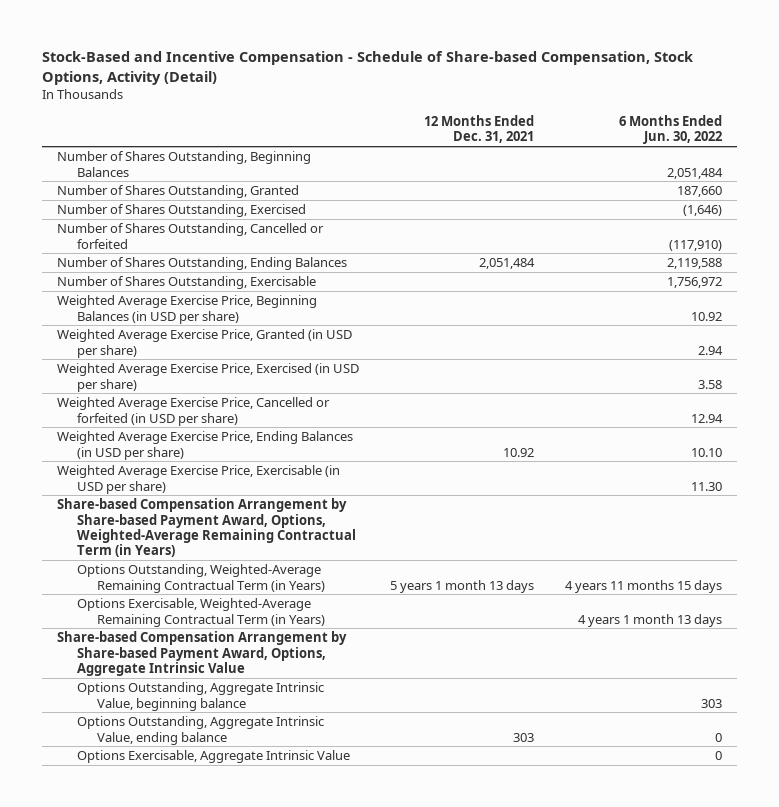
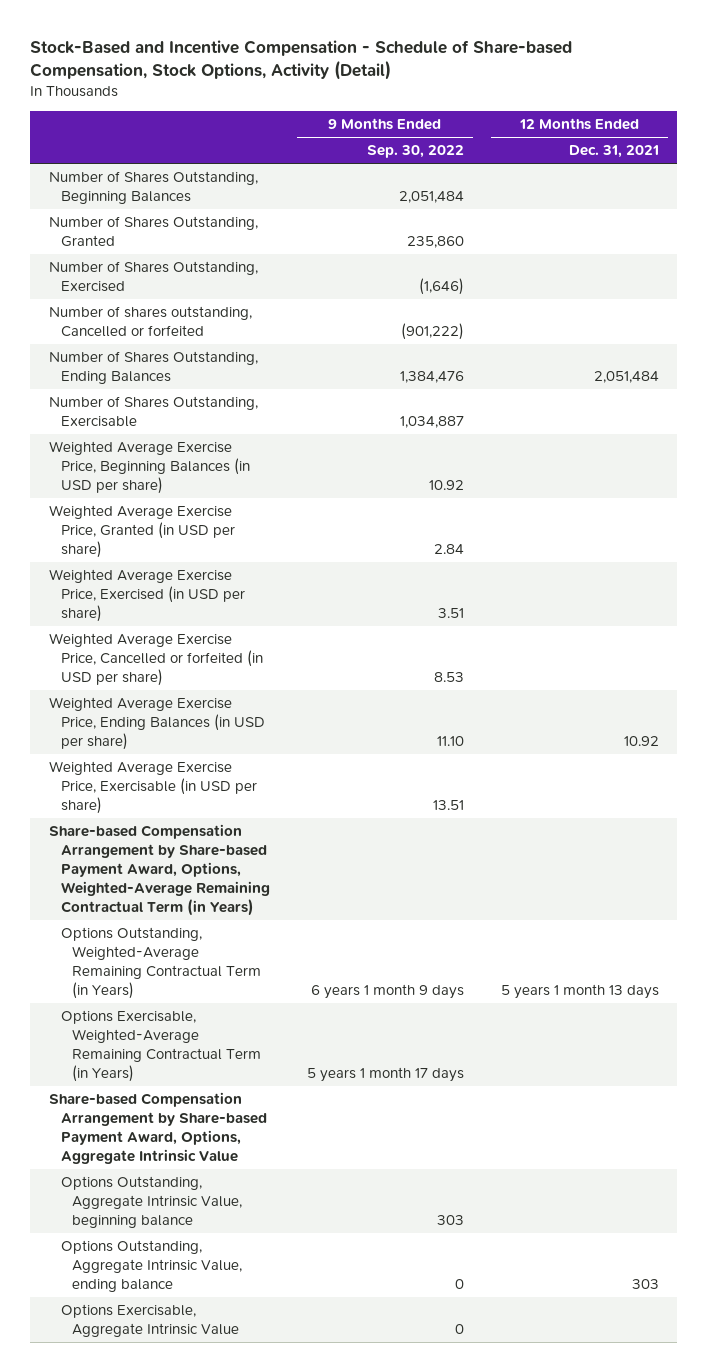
- | 12 Months Ended Dec. 31, 2021 | 6 Months Ended Jun. 30, 2022
+ | 9 Months Ended Sep. 30, 2022 | 12 Months Ended Dec. 31, 2021
- Number of Shares Outstanding, Cancelled or forfeited | | (117,910)
+ Number of shares outstanding, Cancelled or forfeited | (901,222) |

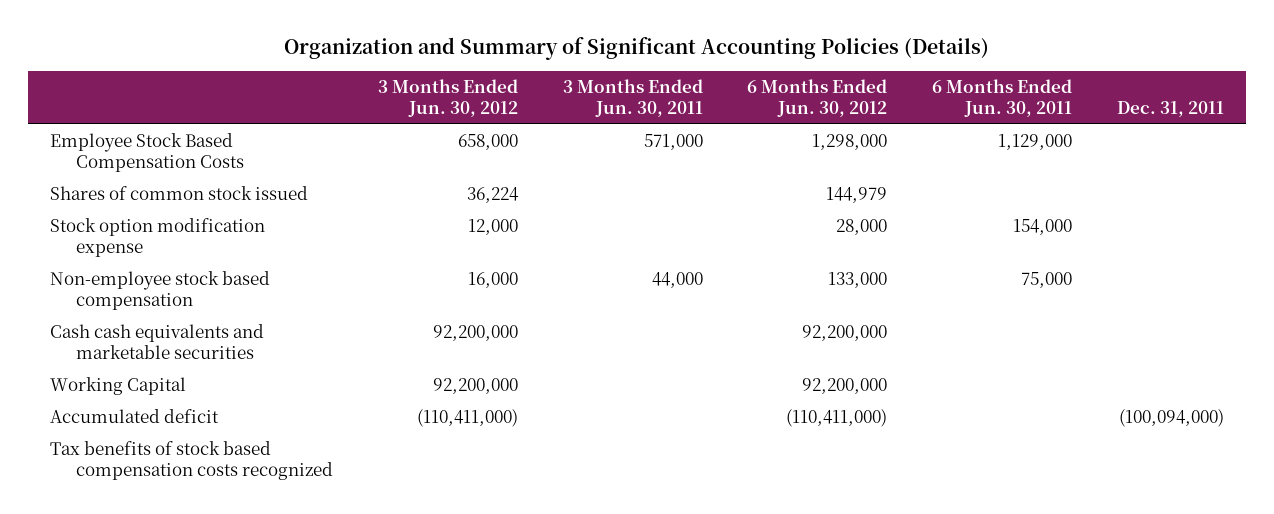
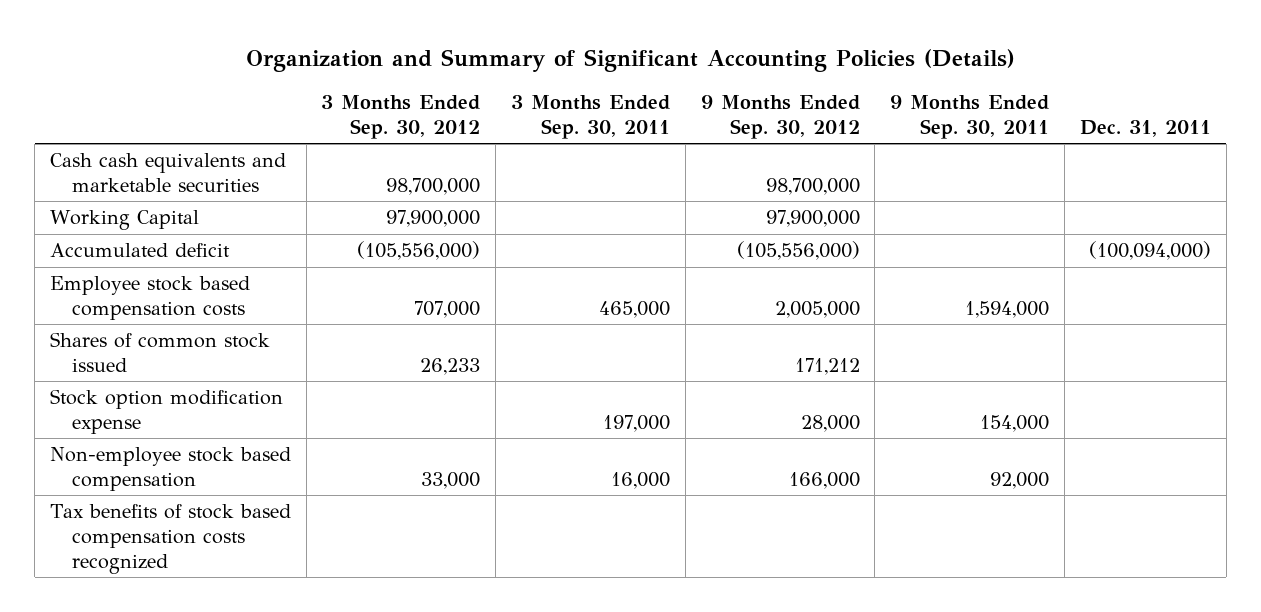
- | 3 Months Ended Jun. 30, 2012 | 3 Months Ended Jun. 30, 2011 | 6 Months Ended Jun. 30, 2012 | 6 Months Ended Jun. 30, 2011 | Dec. 31, 2011
+ | 3 Months Ended Sep. 30, 2012 | 3 Months Ended Sep. 30, 2011 | 9 Months Ended Sep. 30, 2012 | 9 Months Ended Sep. 30, 2011 | Dec. 31, 2011
- Employee Stock Based Compensation Costs | 658,000 | 571,000 | 1,298,000 | 1,129,000 |
+ Employee stock based compensation costs | 707,000 | 465,000 | 2,005,000 | 1,594,000 |
moved down: Shares of common stock issued | 26,233 | | 171,212 | |
moved down: Stock option modification expense | | 197,000 | 28,000 | 154,000 |
moved down: Non-employee stock based compensation | 33,000 | 16,000 | 166,000 | 92,000 |

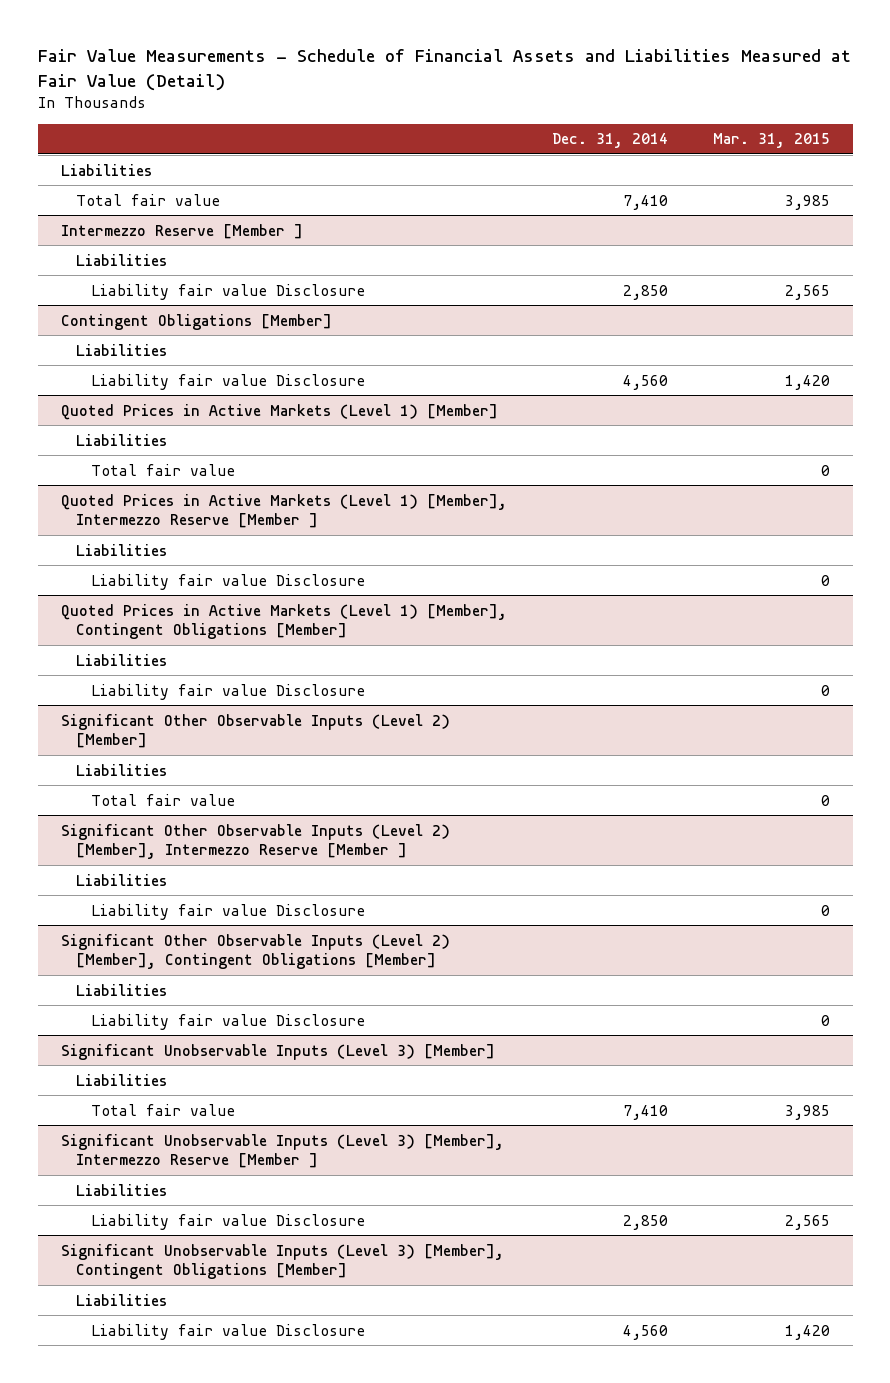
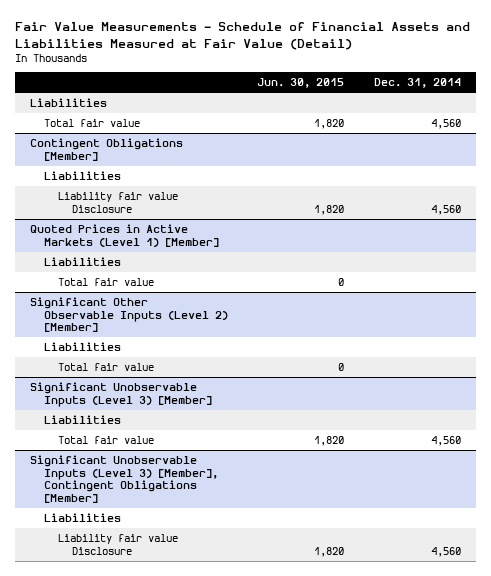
- | Dec. 31, 2014 | Mar. 31, 2015
+ | Jun. 30, 2015 | Dec. 31, 2014
- Total fair value | 7,410 | 3,985
- Intermezzo Reserve [Member ]
- Liabilities
- Liability fair value Disclosure | 2,850 | 2,565
+ Total fair value | 1,820 | 4,560
- Quoted Prices in Active Markets (Level 1) [Member], Intermezzo Reserve [Member ]
- Liabilities
- Liability fair value Disclosure | | 0
- Quoted Prices in Active Markets (Level 1) [Member], Contingent Obligations [Member]
- Liabilities
- Liability fair value Disclosure | | 0
- Significant Other Observable Inputs (Level 2) [Member], Intermezzo Reserve [Member ]
- Liabilities
- Liability fair value Disclosure | | 0
- Significant Other Observable Inputs (Level 2) [Member], Contingent Obligations [Member]
- Liabilities
- Liability fair value Disclosure | | 0
@ Significant Unobservable Inputs (Level 3) [Member]
- Total fair value | 7,410 | 3,985
- Significant Unobservable Inputs (Level 3) [Member], Intermezzo Reserve [Member ]
- Liabilities
- Liability fair value Disclosure | 2,850 | 2,565
@ Significant Unobservable Inputs (Level 3) [Member]
+ Total fair value | 1,820 | 4,560

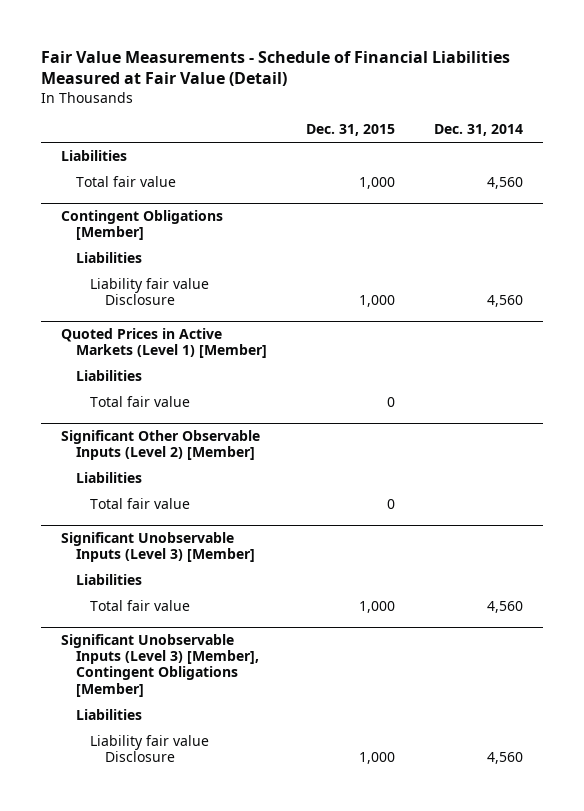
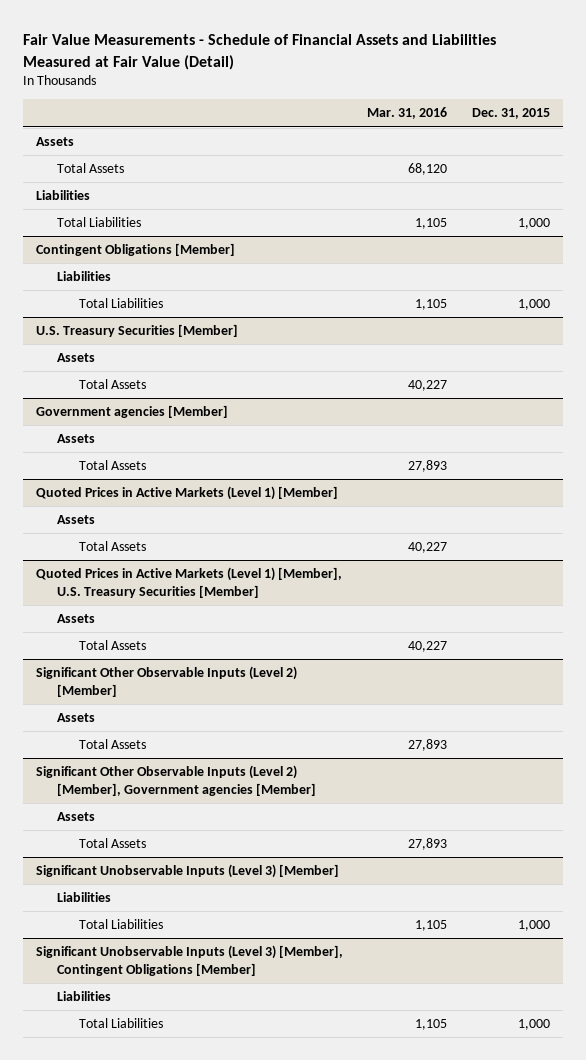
- Fair Value Measurements - Schedule of Financial Liabilities Measured at Fair Value (Detail)
+ Fair Value Measurements - Schedule of Financial Assets and Liabilities Measured at Fair Value (Detail)
- | Dec. 31, 2015 | Dec. 31, 2014
+ | Mar. 31, 2016 | Dec. 31, 2015
+ Assets
+ Total Assets | 68,120 |
- Total fair value | 1,000 | 4,560
+ Total Liabilities | 1,105 | 1,000
@ Contingent Obligations [Member]
- Liability fair value Disclosure | 1,000 | 4,560
+ Total Liabilities | 1,105 | 1,000
+ U.S. Treasury Securities [Member]
+ Assets
+ Total Assets | 40,227 |
+ Government agencies [Member]
+ Assets
+ Total Assets | 27,893 |
@ Quoted Prices in Active Markets (Level 1) [Member]
- Liabilities
- Total fair value | 0 |
+ Assets
+ Total Assets | 40,227 |
+ Quoted Prices in Active Markets (Level 1) [Member], U.S. Treasury Securities [Member]
+ Assets
+ Total Assets | 40,227 |
@ Significant Other Observable Inputs (Level 2) [Member]
- Liabilities
- Total fair value | 0 |
+ Assets
+ Total Assets | 27,893 |
+ Significant Other Observable Inputs (Level 2) [Member], Government agencies [Member]
+ Assets
+ Total Assets | 27,893 |
@ Significant Unobservable Inputs (Level 3) [Member]
- Total fair value | 1,000 | 4,560
+ Total Liabilities | 1,105 | 1,000
@ Significant Unobservable Inputs (Level 3) [Member], Contingent Obligations [Member]
- Liability fair value Disclosure | 1,000 | 4,560
+ Total Liabilities | 1,105 | 1,000

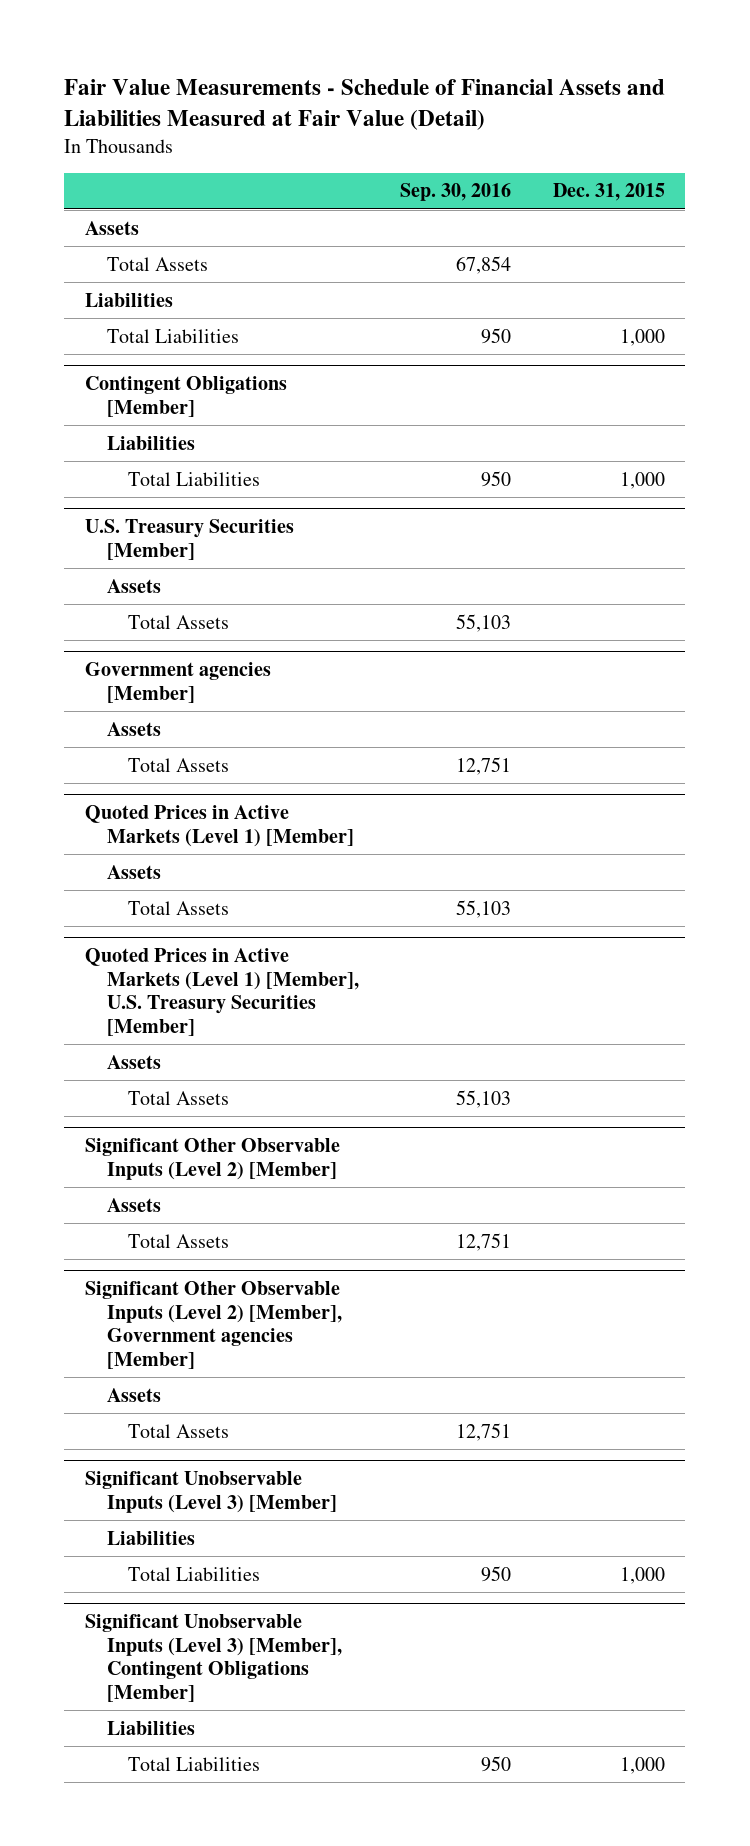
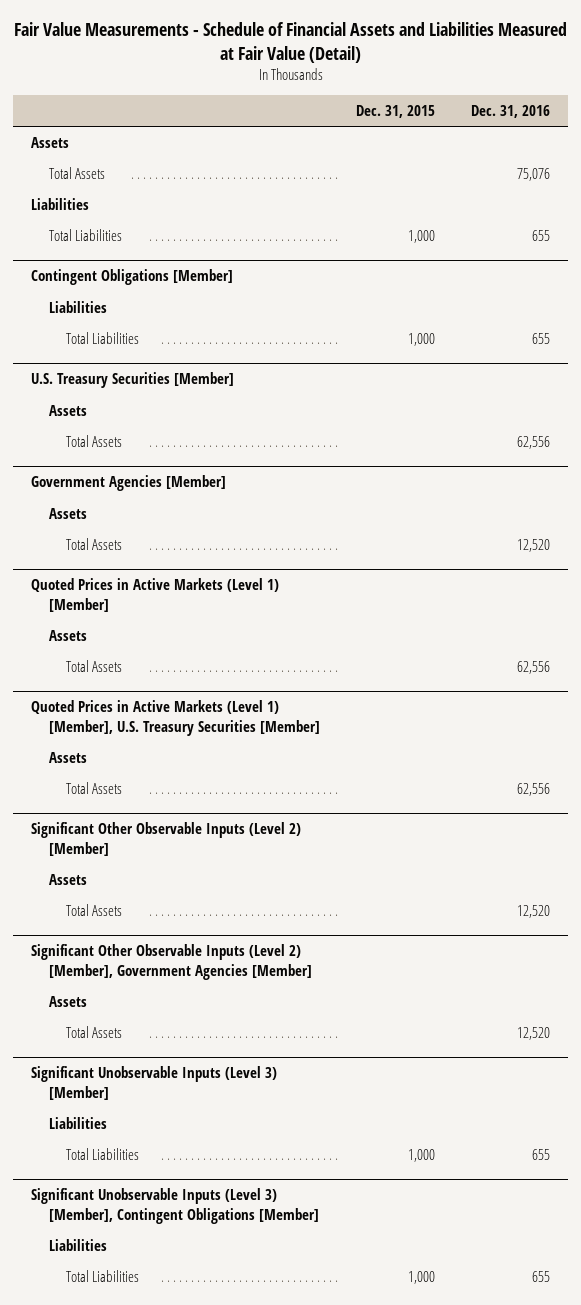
- | Sep. 30, 2016 | Dec. 31, 2015
+ | Dec. 31, 2015 | Dec. 31, 2016
- Government agencies [Member]
+ Government Agencies [Member]
- Significant Other Observable Inputs (Level 2) [Member], Government agencies [Member]
+ Significant Other Observable Inputs (Level 2) [Member], Government Agencies [Member]

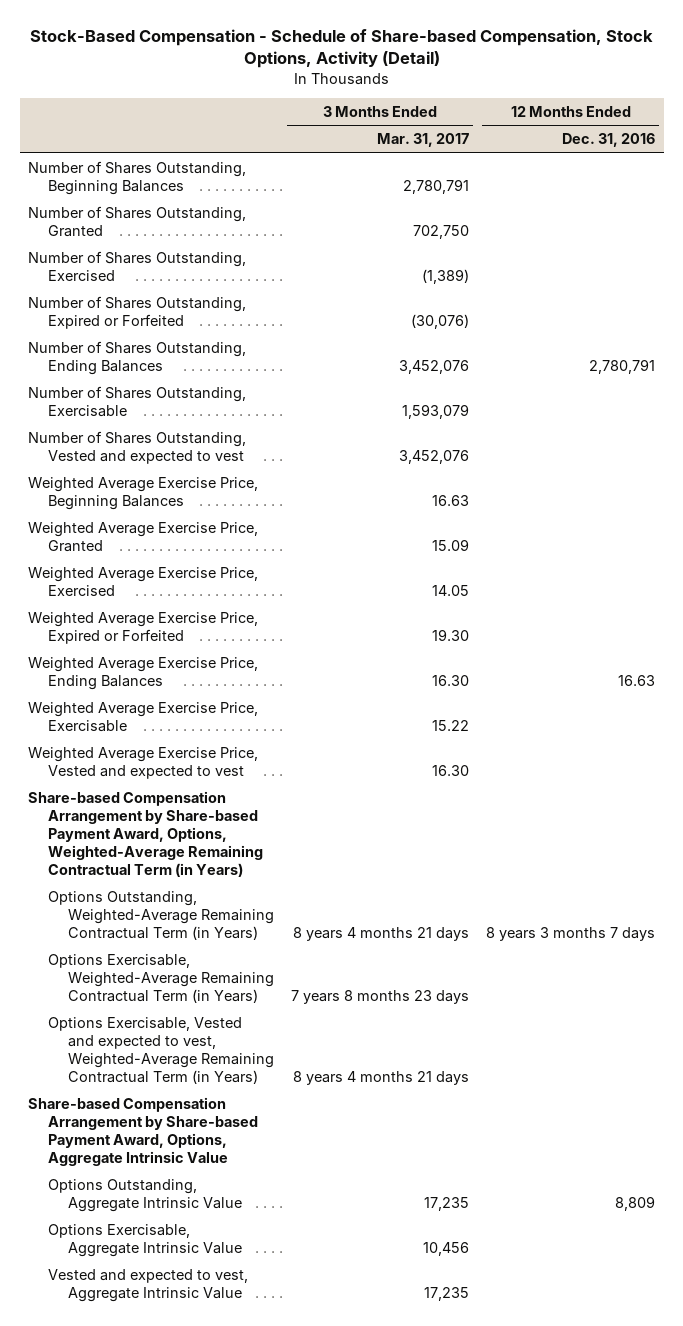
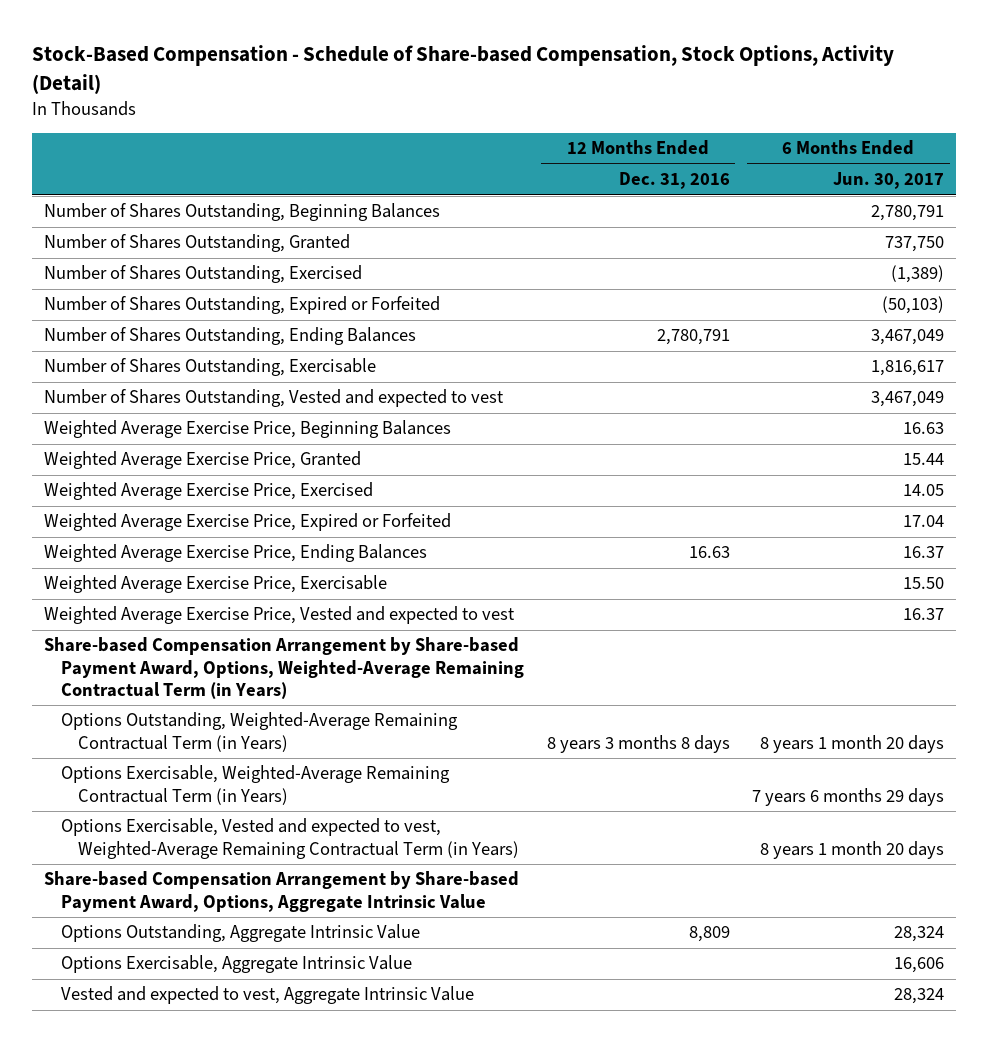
- | 3 Months Ended Mar. 31, 2017 | 12 Months Ended Dec. 31, 2016
+ | 12 Months Ended Dec. 31, 2016 | 6 Months Ended Jun. 30, 2017
- Options Outstanding, Weighted-Average Remaining Contractual Term (in Years) | 8 years 4 months 21 days | 8 years 3 months 7 days
+ Options Outstanding, Weighted-Average Remaining Contractual Term (in Years) | 8 years 3 months 8 days | 8 years 1 month 20 days

